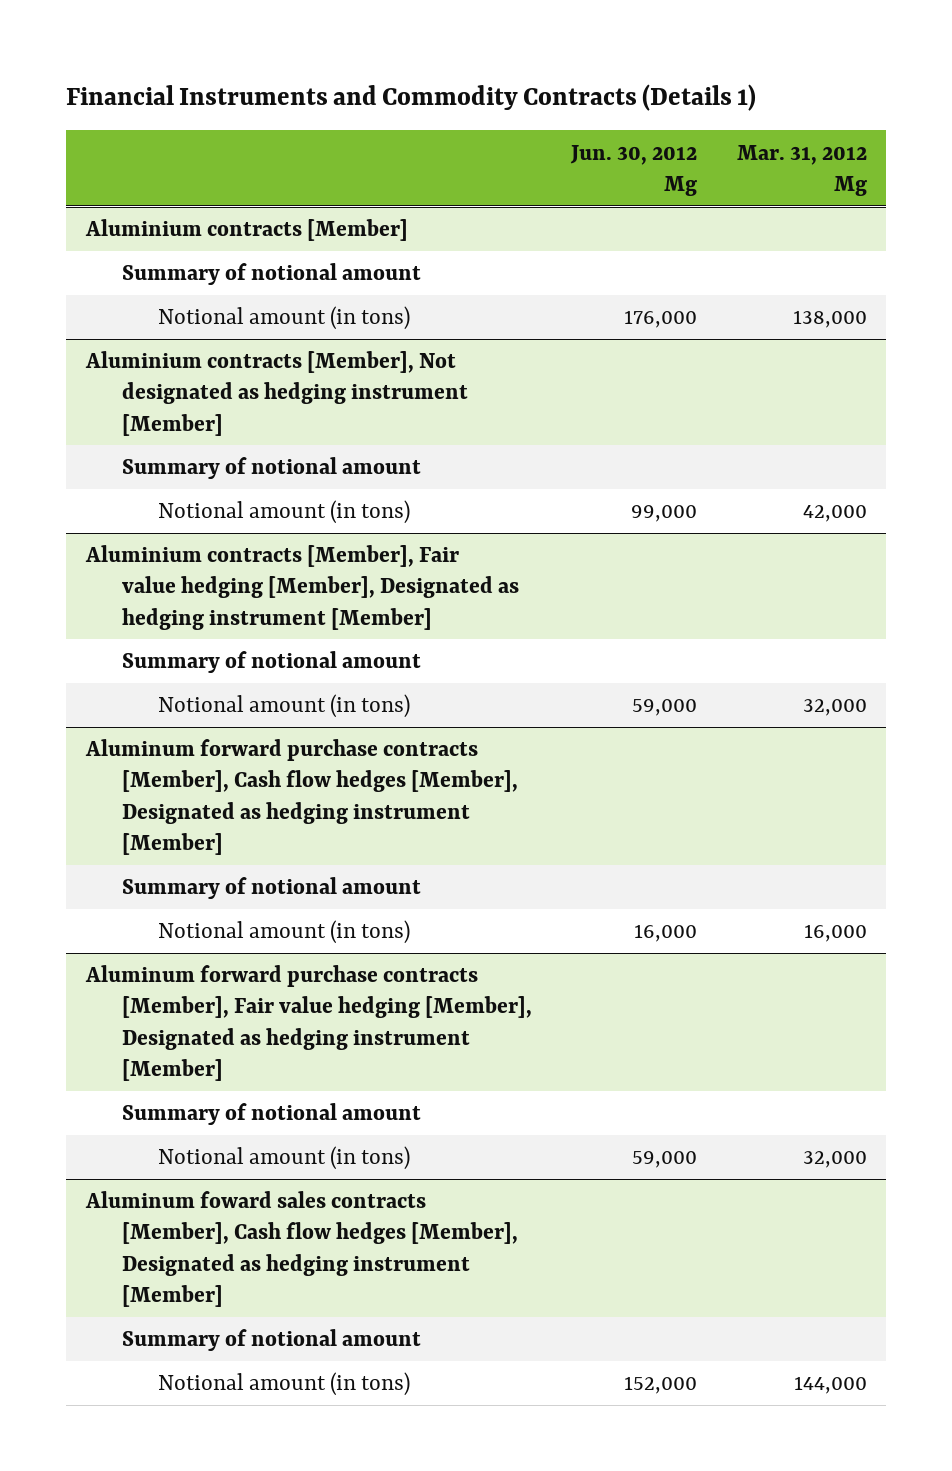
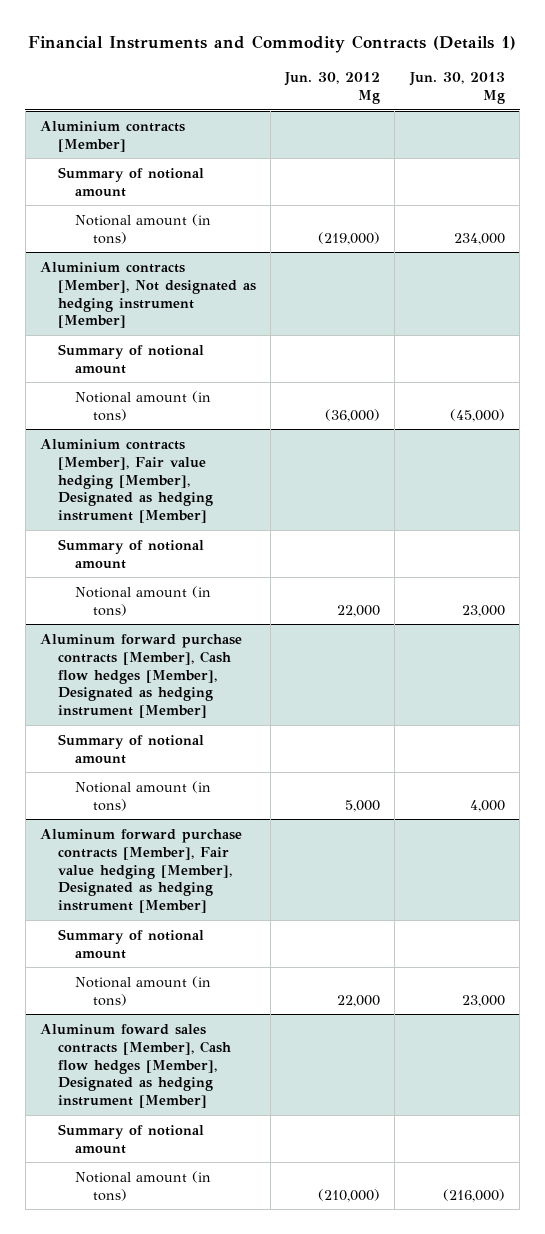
- | Jun. 30, 2012 Mg | Mar. 31, 2012 Mg
+ | Jun. 30, 2012 Mg | Jun. 30, 2013 Mg
@ Aluminium contracts [Member]
- Notional amount (in tons) | 176,000 | 138,000
+ Notional amount (in tons) | (219,000) | 234,000
@ Aluminium contracts [Member], Not designated as hedging instrument [Member]
- Notional amount (in tons) | 99,000 | 42,000
+ Notional amount (in tons) | (36,000) | (45,000)
@ Aluminium contracts [Member], Fair value hedging [Member], Designated as hedging instrument [Member]
- Notional amount (in tons) | 59,000 | 32,000
+ Notional amount (in tons) | 22,000 | 23,000
@ Aluminum forward purchase contracts [Member], Cash flow hedges [Member], Designated as hedging instrument [Member]
- Notional amount (in tons) | 16,000 | 16,000
+ Notional amount (in tons) | 5,000 | 4,000
@ Aluminum forward purchase contracts [Member], Fair value hedging [Member], Designated as hedging instrument [Member]
- Notional amount (in tons) | 59,000 | 32,000
+ Notional amount (in tons) | 22,000 | 23,000
@ Aluminum foward sales contracts [Member], Cash flow hedges [Member], Designated as hedging instrument [Member]
- Notional amount (in tons) | 152,000 | 144,000
+ Notional amount (in tons) | (210,000) | (216,000)

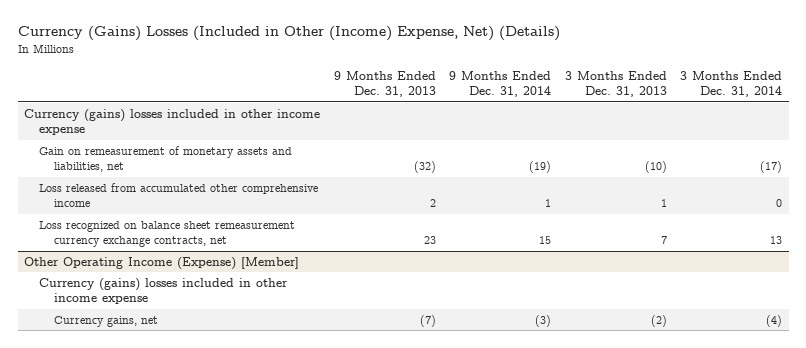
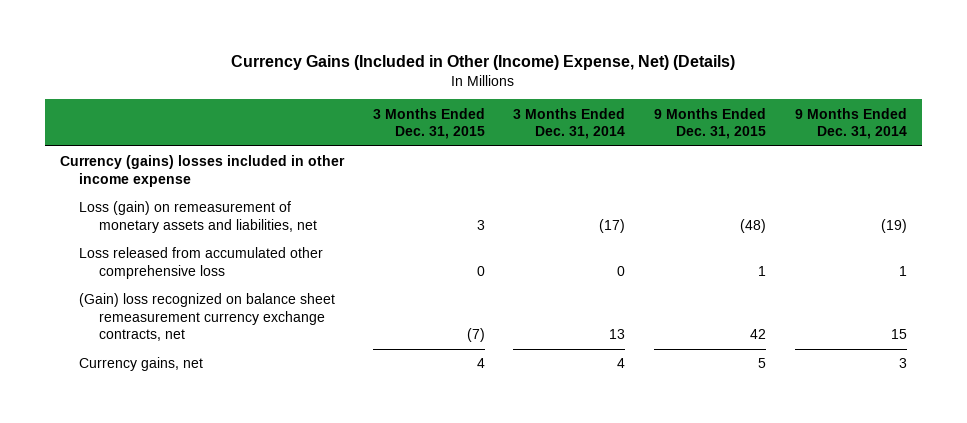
- Currency (Gains) Losses (Included in Other (Income) Expense, Net) (Details)
+ Currency Gains (Included in Other (Income) Expense, Net) (Details)
- | 9 Months Ended Dec. 31, 2013 | 9 Months Ended Dec. 31, 2014 | 3 Months Ended Dec. 31, 2013 | 3 Months Ended Dec. 31, 2014
+ | 3 Months Ended Dec. 31, 2015 | 3 Months Ended Dec. 31, 2014 | 9 Months Ended Dec. 31, 2015 | 9 Months Ended Dec. 31, 2014
- Gain on remeasurement of monetary assets and liabilities, net | (32) | (19) | (10) | (17)
- Loss released from accumulated other comprehensive income | 2 | 1 | 1 | 0
- Loss recognized on balance sheet remeasurement currency exchange contracts, net | 23 | 15 | 7 | 13
- Other Operating Income (Expense) [Member]
- Currency (gains) losses included in other income expense
- Currency gains, net | (7) | (3) | (2) | (4)
+ Loss (gain) on remeasurement of monetary assets and liabilities, net | 3 | (17) | (48) | (19)
+ Loss released from accumulated other comprehensive loss | 0 | 0 | 1 | 1
+ (Gain) loss recognized on balance sheet remeasurement currency exchange contracts, net | (7) | 13 | 42 | 15
+ Currency gains, net | 4 | 4 | 5 | 3

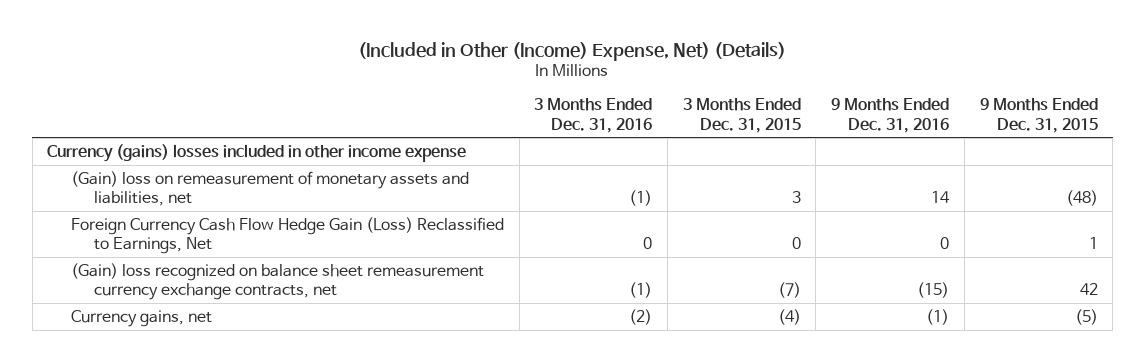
- Currency Gains (Included in Other (Income) Expense, Net) (Details)
+ (Included in Other (Income) Expense, Net) (Details)
- | 3 Months Ended Dec. 31, 2015 | 3 Months Ended Dec. 31, 2014 | 9 Months Ended Dec. 31, 2015 | 9 Months Ended Dec. 31, 2014
+ | 3 Months Ended Dec. 31, 2016 | 3 Months Ended Dec. 31, 2015 | 9 Months Ended Dec. 31, 2016 | 9 Months Ended Dec. 31, 2015
- Loss (gain) on remeasurement of monetary assets and liabilities, net | 3 | (17) | (48) | (19)
- Loss released from accumulated other comprehensive loss | 0 | 0 | 1 | 1
+ (Gain) loss on remeasurement of monetary assets and liabilities, net | (1) | 3 | 14 | (48)
+ Foreign Currency Cash Flow Hedge Gain (Loss) Reclassified to Earnings, Net | 0 | 0 | 0 | 1
- Currency gains, net | 4 | 4 | 5 | 3
+ Currency gains, net | (2) | (4) | (1) | (5)

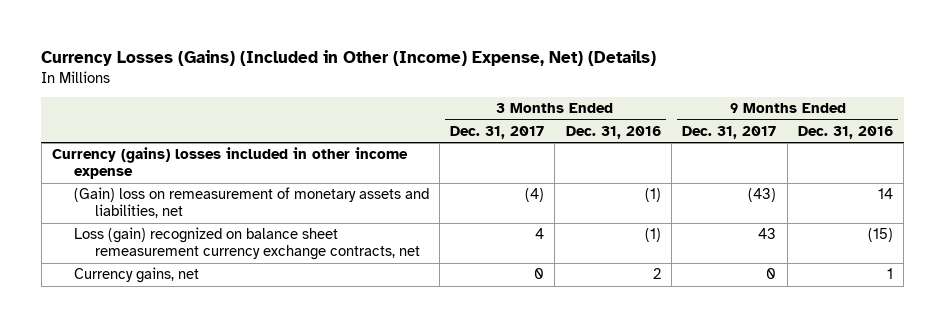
- (Included in Other (Income) Expense, Net) (Details)
+ Currency Losses (Gains) (Included in Other (Income) Expense, Net) (Details)
- | 3 Months Ended Dec. 31, 2016 | 3 Months Ended Dec. 31, 2015 | 9 Months Ended Dec. 31, 2016 | 9 Months Ended Dec. 31, 2015
+ | 3 Months Ended Dec. 31, 2017 | 3 Months Ended Dec. 31, 2016 | 9 Months Ended Dec. 31, 2017 | 9 Months Ended Dec. 31, 2016
- Foreign Currency Cash Flow Hedge Gain (Loss) Reclassified to Earnings, Net | 0 | 0 | 0 | 1
- (Gain) loss recognized on balance sheet remeasurement currency exchange contracts, net | (1) | (7) | (15) | 42
- Currency gains, net | (2) | (4) | (1) | (5)
+ Loss (gain) recognized on balance sheet remeasurement currency exchange contracts, net | 4 | (1) | 43 | (15)
+ Currency gains, net | 0 | 2 | 0 | 1

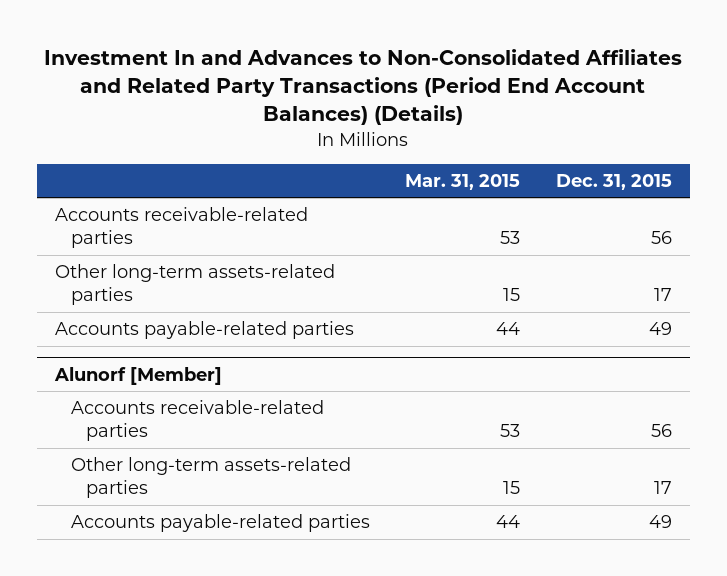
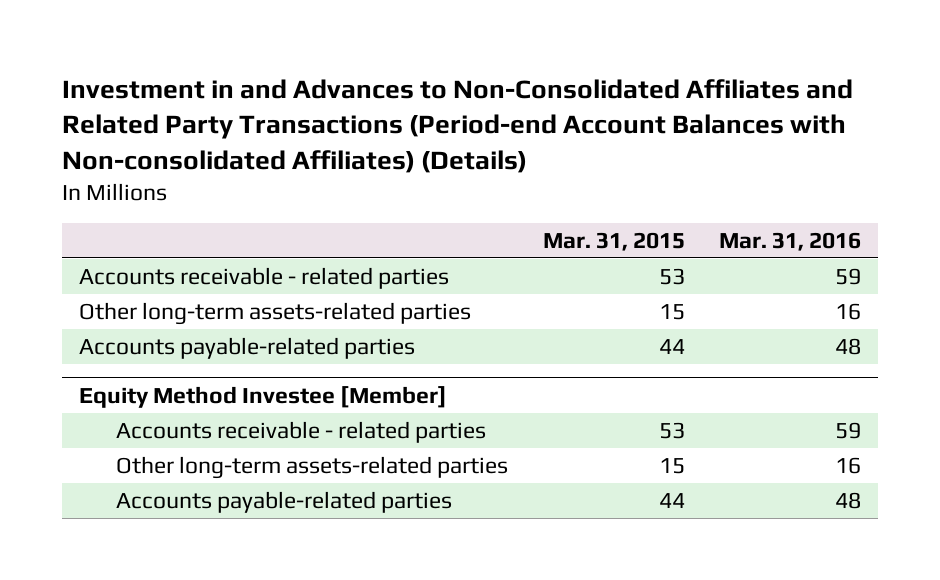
- Investment In and Advances to Non-Consolidated Affiliates and Related Party Transactions (Period End Account Balances) (Details)
+ Investment in and Advances to Non-Consolidated Affiliates and Related Party Transactions (Period-end Account Balances with Non-consolidated Affiliates) (Details)
- | Mar. 31, 2015 | Dec. 31, 2015
+ | Mar. 31, 2015 | Mar. 31, 2016
- Accounts receivable-related parties | 53 | 56
+ Accounts receivable - related parties | 53 | 59
- Alunorf [Member]
- Accounts receivable-related parties | 53 | 56
+ Equity Method Investee [Member]
+ Accounts receivable - related parties | 53 | 59

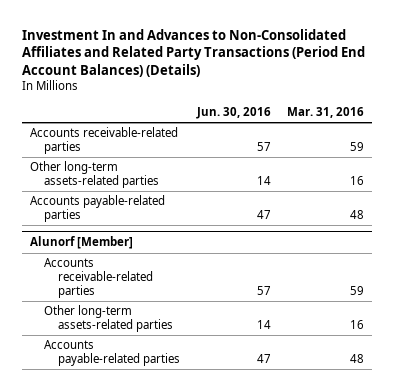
- Investment in and Advances to Non-Consolidated Affiliates and Related Party Transactions (Period-end Account Balances with Non-consolidated Affiliates) (Details)
+ Investment In and Advances to Non-Consolidated Affiliates and Related Party Transactions (Period End Account Balances) (Details)
- | Mar. 31, 2015 | Mar. 31, 2016
+ | Jun. 30, 2016 | Mar. 31, 2016
- Accounts receivable - related parties | 53 | 59
+ Accounts receivable-related parties | 57 | 59
- Equity Method Investee [Member]
- Accounts receivable - related parties | 53 | 59
+ Alunorf [Member]
+ Accounts receivable-related parties | 57 | 59

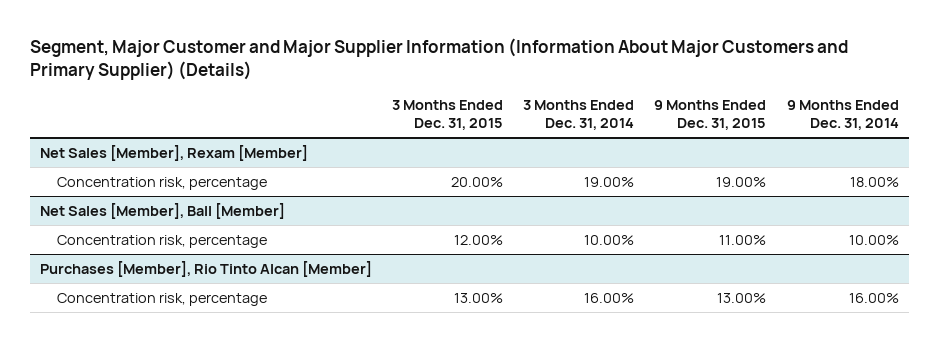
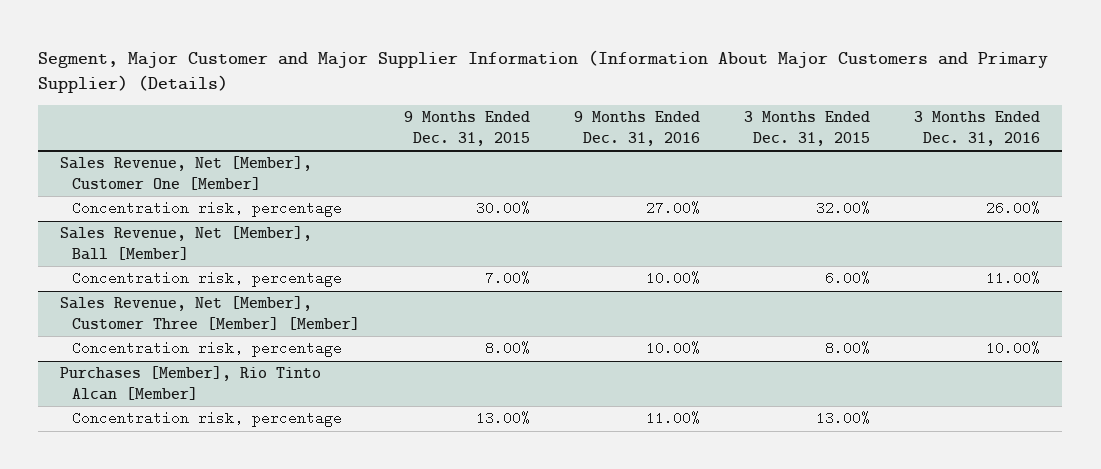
- | 3 Months Ended Dec. 31, 2015 | 3 Months Ended Dec. 31, 2014 | 9 Months Ended Dec. 31, 2015 | 9 Months Ended Dec. 31, 2014
+ | 9 Months Ended Dec. 31, 2015 | 9 Months Ended Dec. 31, 2016 | 3 Months Ended Dec. 31, 2015 | 3 Months Ended Dec. 31, 2016
- Net Sales [Member], Rexam [Member]
- Concentration risk, percentage | 20.00% | 19.00% | 19.00% | 18.00%
- Net Sales [Member], Ball [Member]
- Concentration risk, percentage | 12.00% | 10.00% | 11.00% | 10.00%
+ Sales Revenue, Net [Member], Customer One [Member]
+ Concentration risk, percentage | 30.00% | 27.00% | 32.00% | 26.00%
+ Sales Revenue, Net [Member], Ball [Member]
+ Concentration risk, percentage | 7.00% | 10.00% | 6.00% | 11.00%
+ Sales Revenue, Net [Member], Customer Three [Member] [Member]
+ Concentration risk, percentage | 8.00% | 10.00% | 8.00% | 10.00%

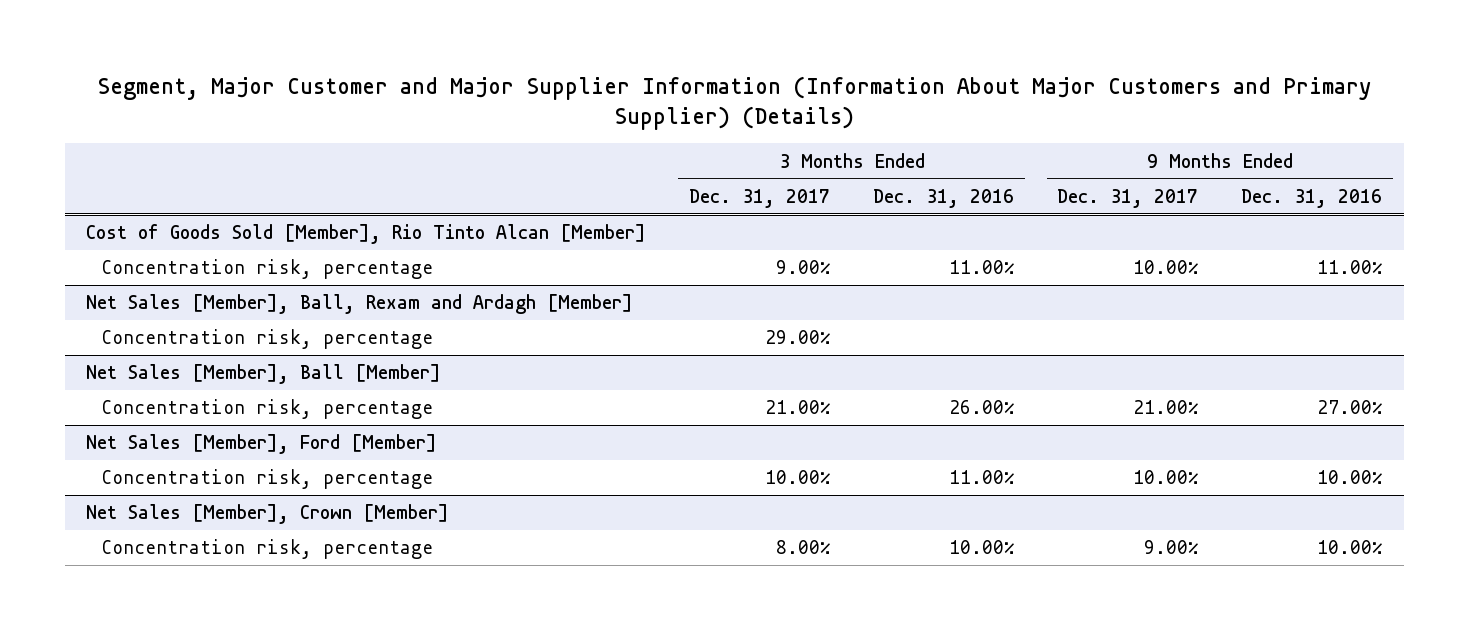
- | 9 Months Ended Dec. 31, 2015 | 9 Months Ended Dec. 31, 2016 | 3 Months Ended Dec. 31, 2015 | 3 Months Ended Dec. 31, 2016
+ | 3 Months Ended Dec. 31, 2017 | 3 Months Ended Dec. 31, 2016 | 9 Months Ended Dec. 31, 2017 | 9 Months Ended Dec. 31, 2016
- Sales Revenue, Net [Member], Customer One [Member]
+ Cost of Goods Sold [Member], Rio Tinto Alcan [Member]
+ Concentration risk, percentage | 9.00% | 11.00% | 10.00% | 11.00%
+ Net Sales [Member], Ball, Rexam and Ardagh [Member]
+ Concentration risk, percentage | 29.00% | | |
+ Net Sales [Member], Ball [Member]
- Sales Revenue, Net [Member], Ball [Member]
+ Net Sales [Member], Ford [Member]
- Sales Revenue, Net [Member], Customer Three [Member] [Member]
+ Net Sales [Member], Crown [Member]
- Purchases [Member], Rio Tinto Alcan [Member]
- Concentration risk, percentage | 13.00% | 11.00% | 13.00% |

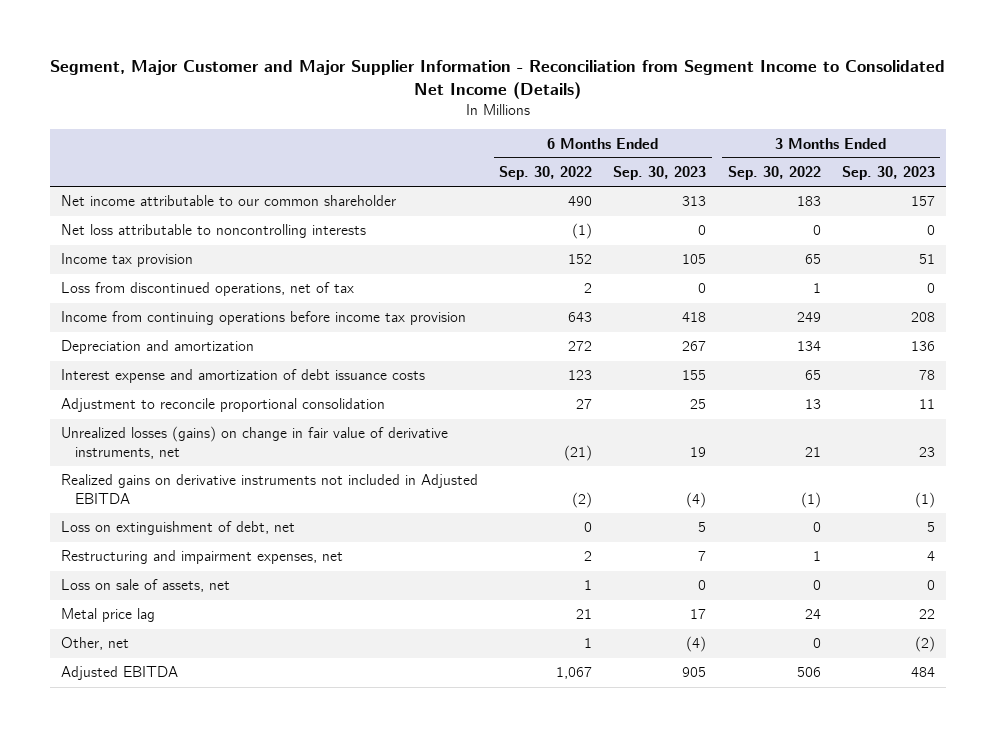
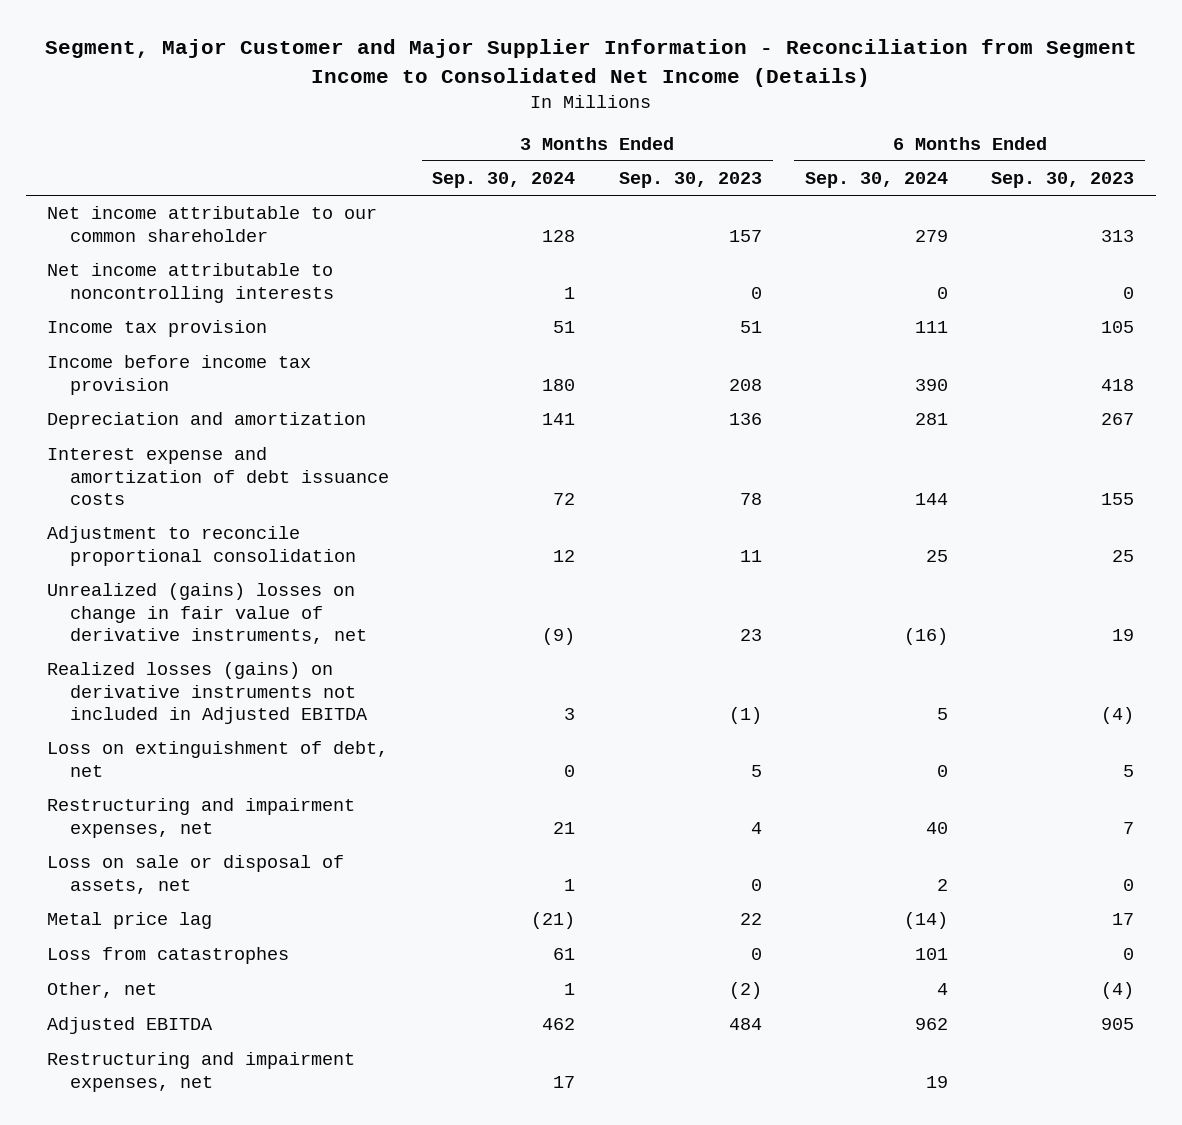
- | 6 Months Ended Sep. 30, 2022 | 6 Months Ended Sep. 30, 2023 | 3 Months Ended Sep. 30, 2022 | 3 Months Ended Sep. 30, 2023
+ | 3 Months Ended Sep. 30, 2024 | 3 Months Ended Sep. 30, 2023 | 6 Months Ended Sep. 30, 2024 | 6 Months Ended Sep. 30, 2023
- Net loss attributable to noncontrolling interests | (1) | 0 | 0 | 0
+ Net income attributable to noncontrolling interests | 1 | 0 | 0 | 0
- Loss from discontinued operations, net of tax | 2 | 0 | 1 | 0
- Income from continuing operations before income tax provision | 643 | 418 | 249 | 208
+ Income before income tax provision | 180 | 208 | 390 | 418
- Unrealized losses (gains) on change in fair value of derivative instruments, net | (21) | 19 | 21 | 23
- Realized gains on derivative instruments not included in Adjusted EBITDA | (2) | (4) | (1) | (1)
+ Unrealized (gains) losses on change in fair value of derivative instruments, net | (9) | 23 | (16) | 19
+ Realized losses (gains) on derivative instruments not included in Adjusted EBITDA | 3 | (1) | 5 | (4)
- Loss on sale of assets, net | 1 | 0 | 0 | 0
+ Loss on sale or disposal of assets, net | 1 | 0 | 2 | 0
+ Loss from catastrophes | 61 | 0 | 101 | 0
+ Restructuring and impairment expenses, net | 17 | | 19 |

